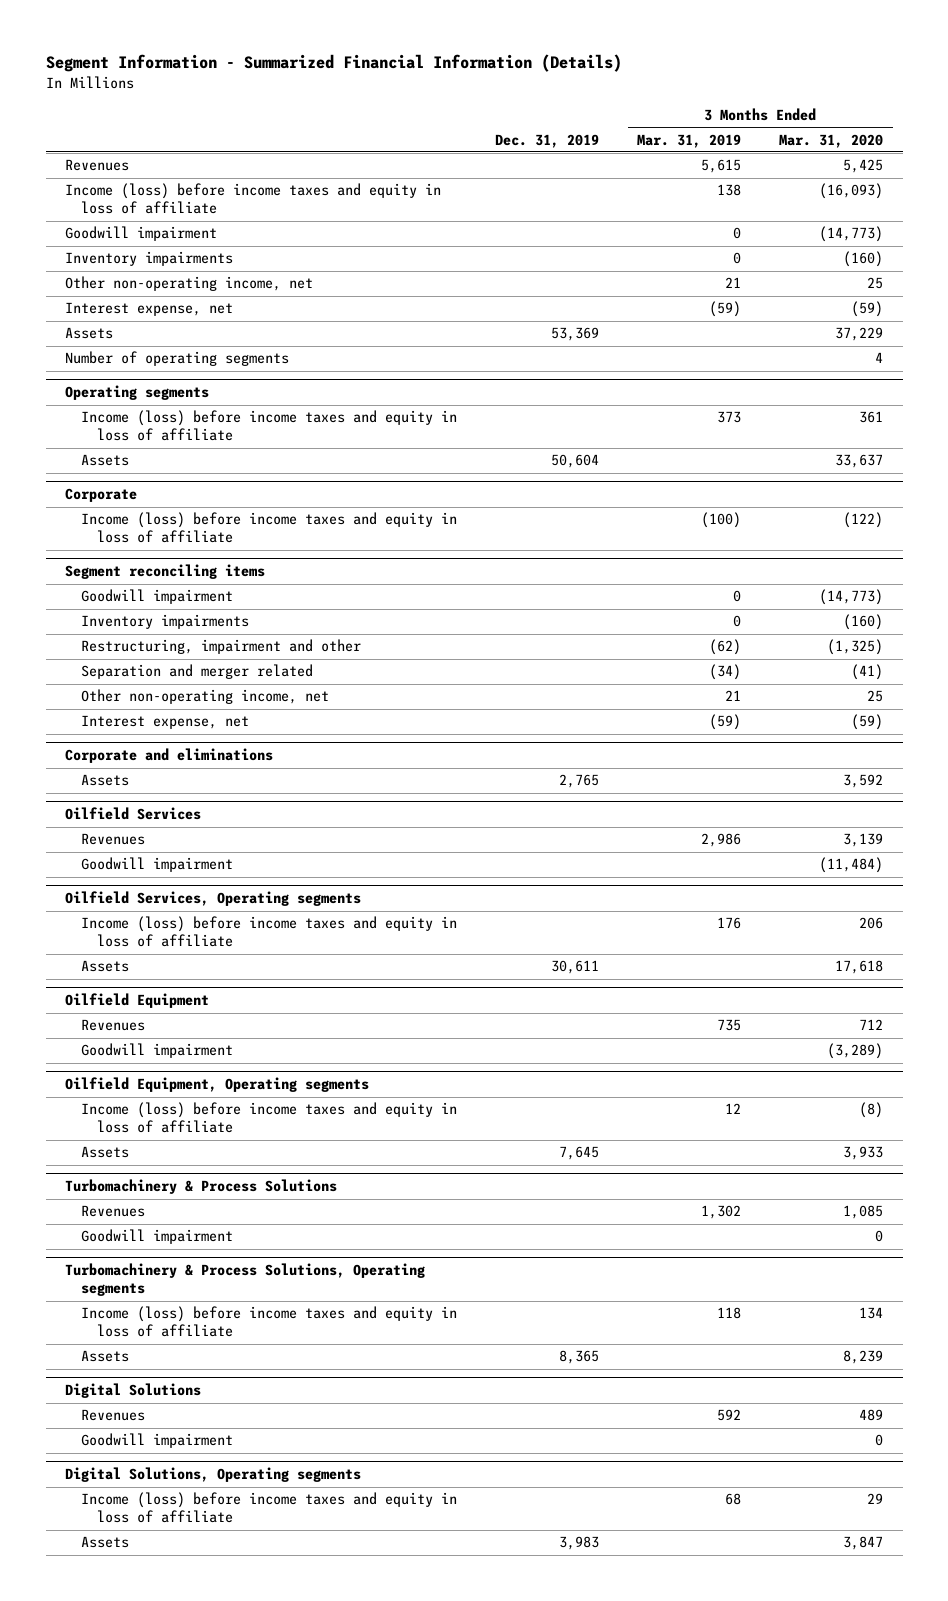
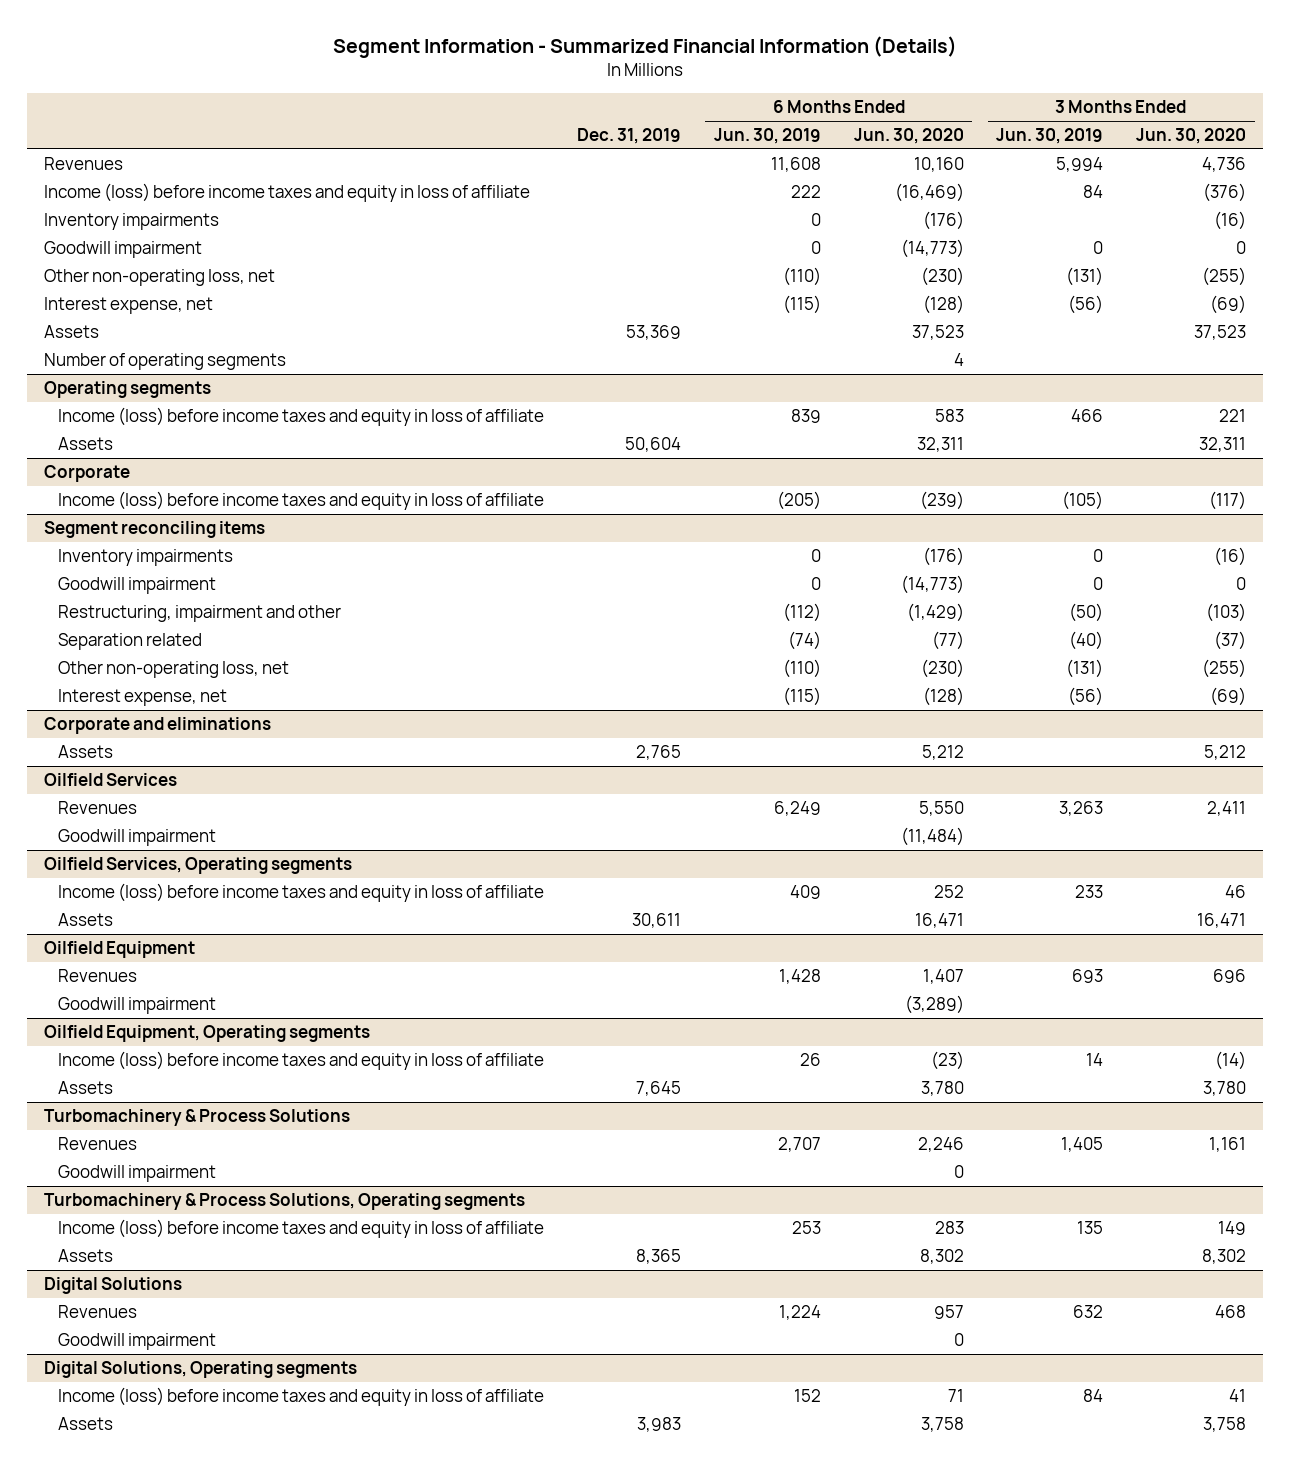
- | Dec. 31, 2019 | 3 Months Ended Mar. 31, 2019 | 3 Months Ended Mar. 31, 2020
+ | Dec. 31, 2019 | 6 Months Ended Jun. 30, 2019 | 6 Months Ended Jun. 30, 2020 | 3 Months Ended Jun. 30, 2019 | 3 Months Ended Jun. 30, 2020
- Other non-operating income, net | | 21 | 25
moved down: Goodwill impairment | | 0 | (14,773) | 0 | 0
+ Other non-operating loss, net | | (110) | (230) | (131) | (255)
@ Segment reconciling items
moved down: Goodwill impairment | | 0 | (14,773) | 0 | 0
- Separation and merger related | | (34) | (41)
- Other non-operating income, net | | 21 | 25
+ Separation related | | (74) | (77) | (40) | (37)
+ Other non-operating loss, net | | (110) | (230) | (131) | (255)

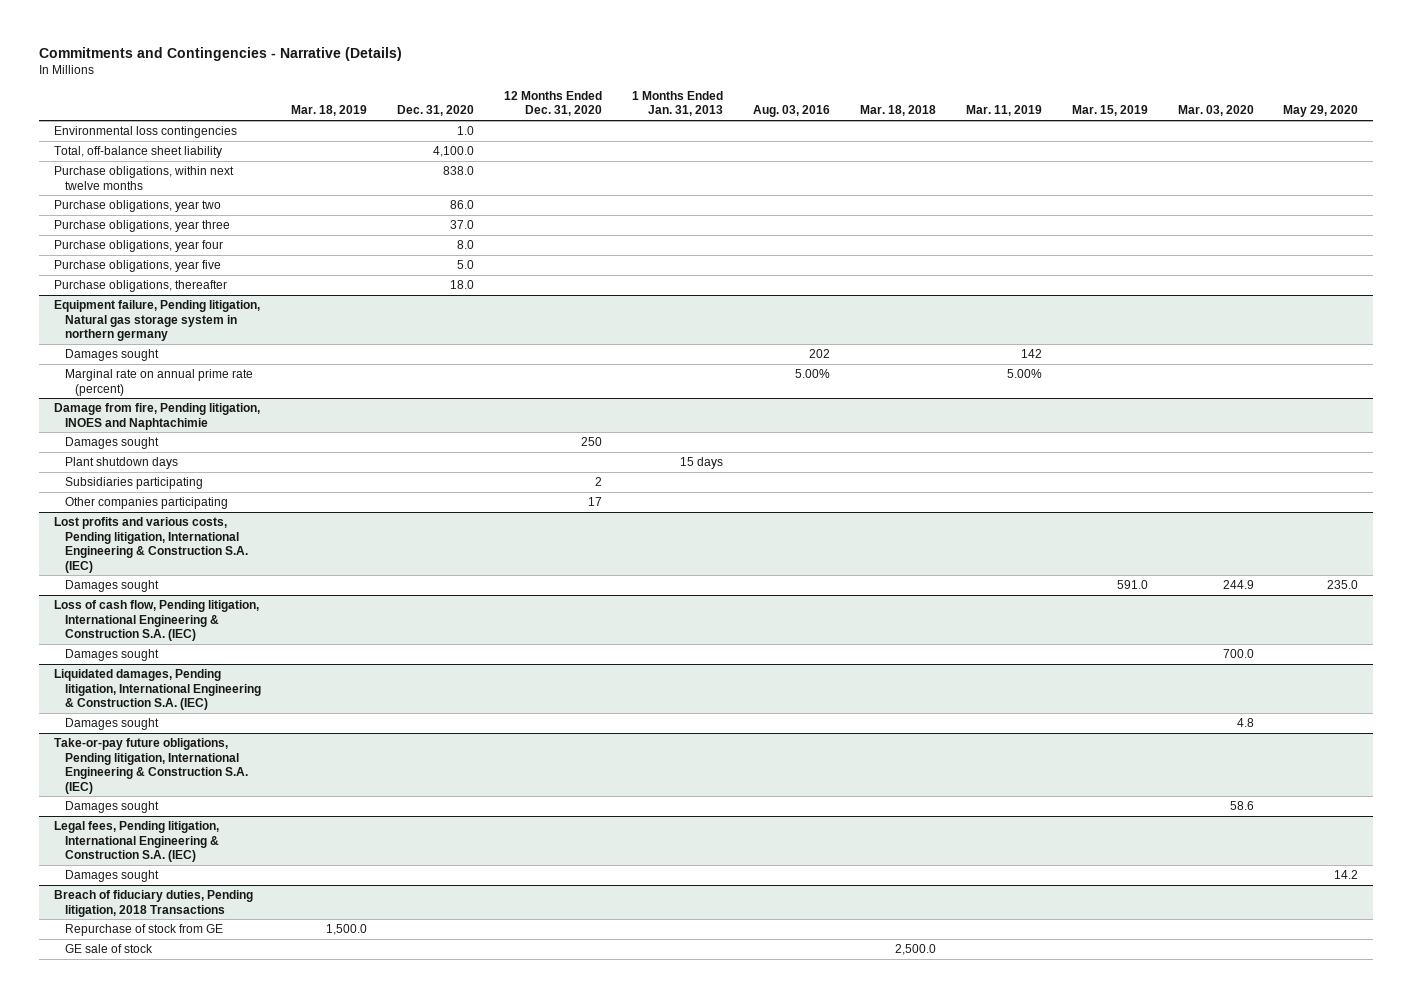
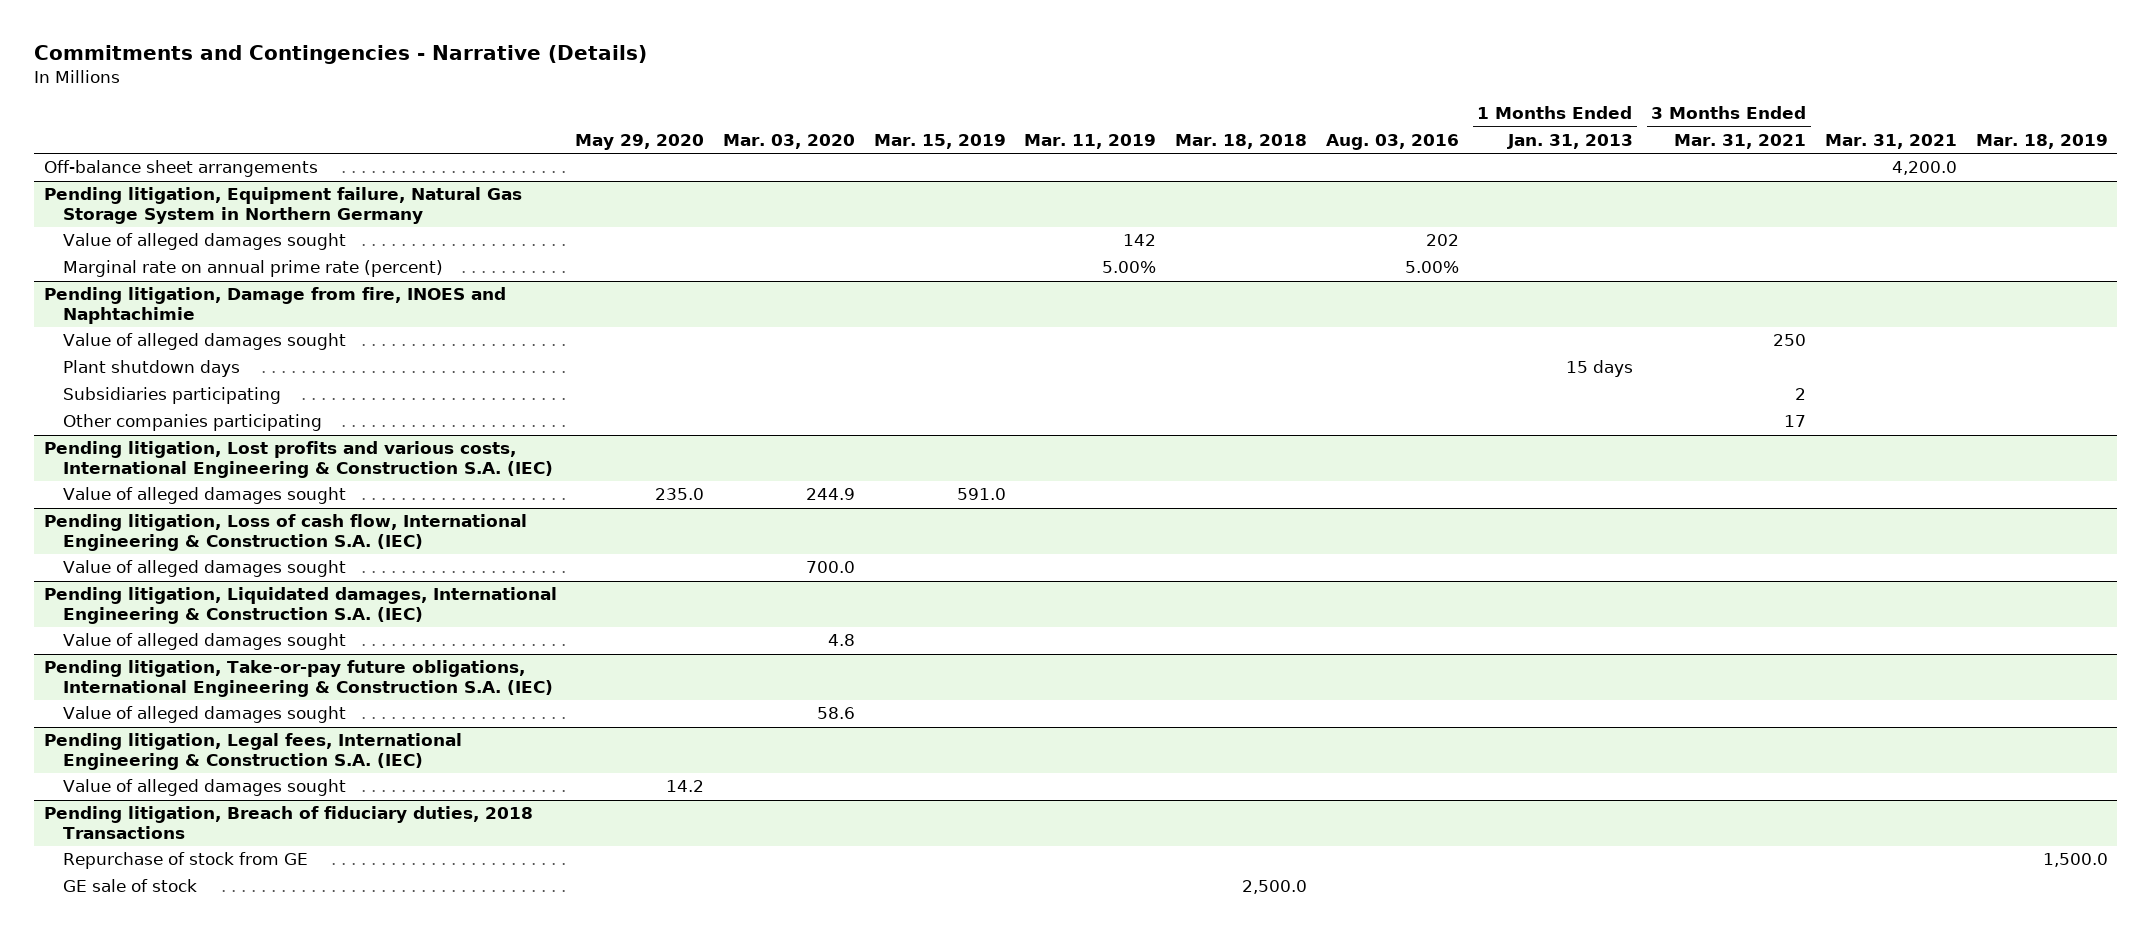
- | Mar. 18, 2019 | Dec. 31, 2020 | 12 Months Ended Dec. 31, 2020 | 1 Months Ended Jan. 31, 2013 | Aug. 03, 2016 | Mar. 18, 2018 | Mar. 11, 2019 | Mar. 15, 2019 | Mar. 03, 2020 | May 29, 2020
+ | May 29, 2020 | Mar. 03, 2020 | Mar. 15, 2019 | Mar. 11, 2019 | Mar. 18, 2018 | Aug. 03, 2016 | 1 Months Ended Jan. 31, 2013 | 3 Months Ended Mar. 31, 2021 | Mar. 31, 2021 | Mar. 18, 2019
- Environmental loss contingencies | | 1.0 | | | | | | | |
- Total, off-balance sheet liability | | 4,100.0 | | | | | | | |
- Purchase obligations, within next twelve months | | 838.0 | | | | | | | |
- Purchase obligations, year two | | 86.0 | | | | | | | |
- Purchase obligations, year three | | 37.0 | | | | | | | |
- Purchase obligations, year four | | 8.0 | | | | | | | |
- Purchase obligations, year five | | 5.0 | | | | | | | |
- Purchase obligations, thereafter | | 18.0 | | | | | | | |
- Equipment failure, Pending litigation, Natural gas storage system in northern germany
- Damages sought | | | | | 202 | | 142 | | |
+ Off-balance sheet arrangements | | | | | | | | | 4,200.0 |
+ Pending litigation, Equipment failure, Natural Gas Storage System in Northern Germany
+ Value of alleged damages sought | | | | 142 | | 202 | | | |
- Damage from fire, Pending litigation, INOES and Naphtachimie
- Damages sought | | | 250 | | | | | | |
+ Pending litigation, Damage from fire, INOES and Naphtachimie
+ Value of alleged damages sought | | | | | | | | 250 | |
- Lost profits and various costs, Pending litigation, International Engineering & Construction S.A. (IEC)
- Damages sought | | | | | | | | 591.0 | 244.9 | 235.0
- Loss of cash flow, Pending litigation, International Engineering & Construction S.A. (IEC)
- Damages sought | | | | | | | | | 700.0 |
- Liquidated damages, Pending litigation, International Engineering & Construction S.A. (IEC)
- Damages sought | | | | | | | | | 4.8 |
- Take-or-pay future obligations, Pending litigation, International Engineering & Construction S.A. (IEC)
- Damages sought | | | | | | | | | 58.6 |
- Legal fees, Pending litigation, International Engineering & Construction S.A. (IEC)
- Damages sought | | | | | | | | | | 14.2
- Breach of fiduciary duties, Pending litigation, 2018 Transactions
+ Pending litigation, Lost profits and various costs, International Engineering & Construction S.A. (IEC)
+ Value of alleged damages sought | 235.0 | 244.9 | 591.0 | | | | | | |
+ Pending litigation, Loss of cash flow, International Engineering & Construction S.A. (IEC)
+ Value of alleged damages sought | | 700.0 | | | | | | | |
+ Pending litigation, Liquidated damages, International Engineering & Construction S.A. (IEC)
+ Value of alleged damages sought | | 4.8 | | | | | | | |
+ Pending litigation, Take-or-pay future obligations, International Engineering & Construction S.A. (IEC)
+ Value of alleged damages sought | | 58.6 | | | | | | | |
+ Pending litigation, Legal fees, International Engineering & Construction S.A. (IEC)
+ Value of alleged damages sought | 14.2 | | | | | | | | |
+ Pending litigation, Breach of fiduciary duties, 2018 Transactions

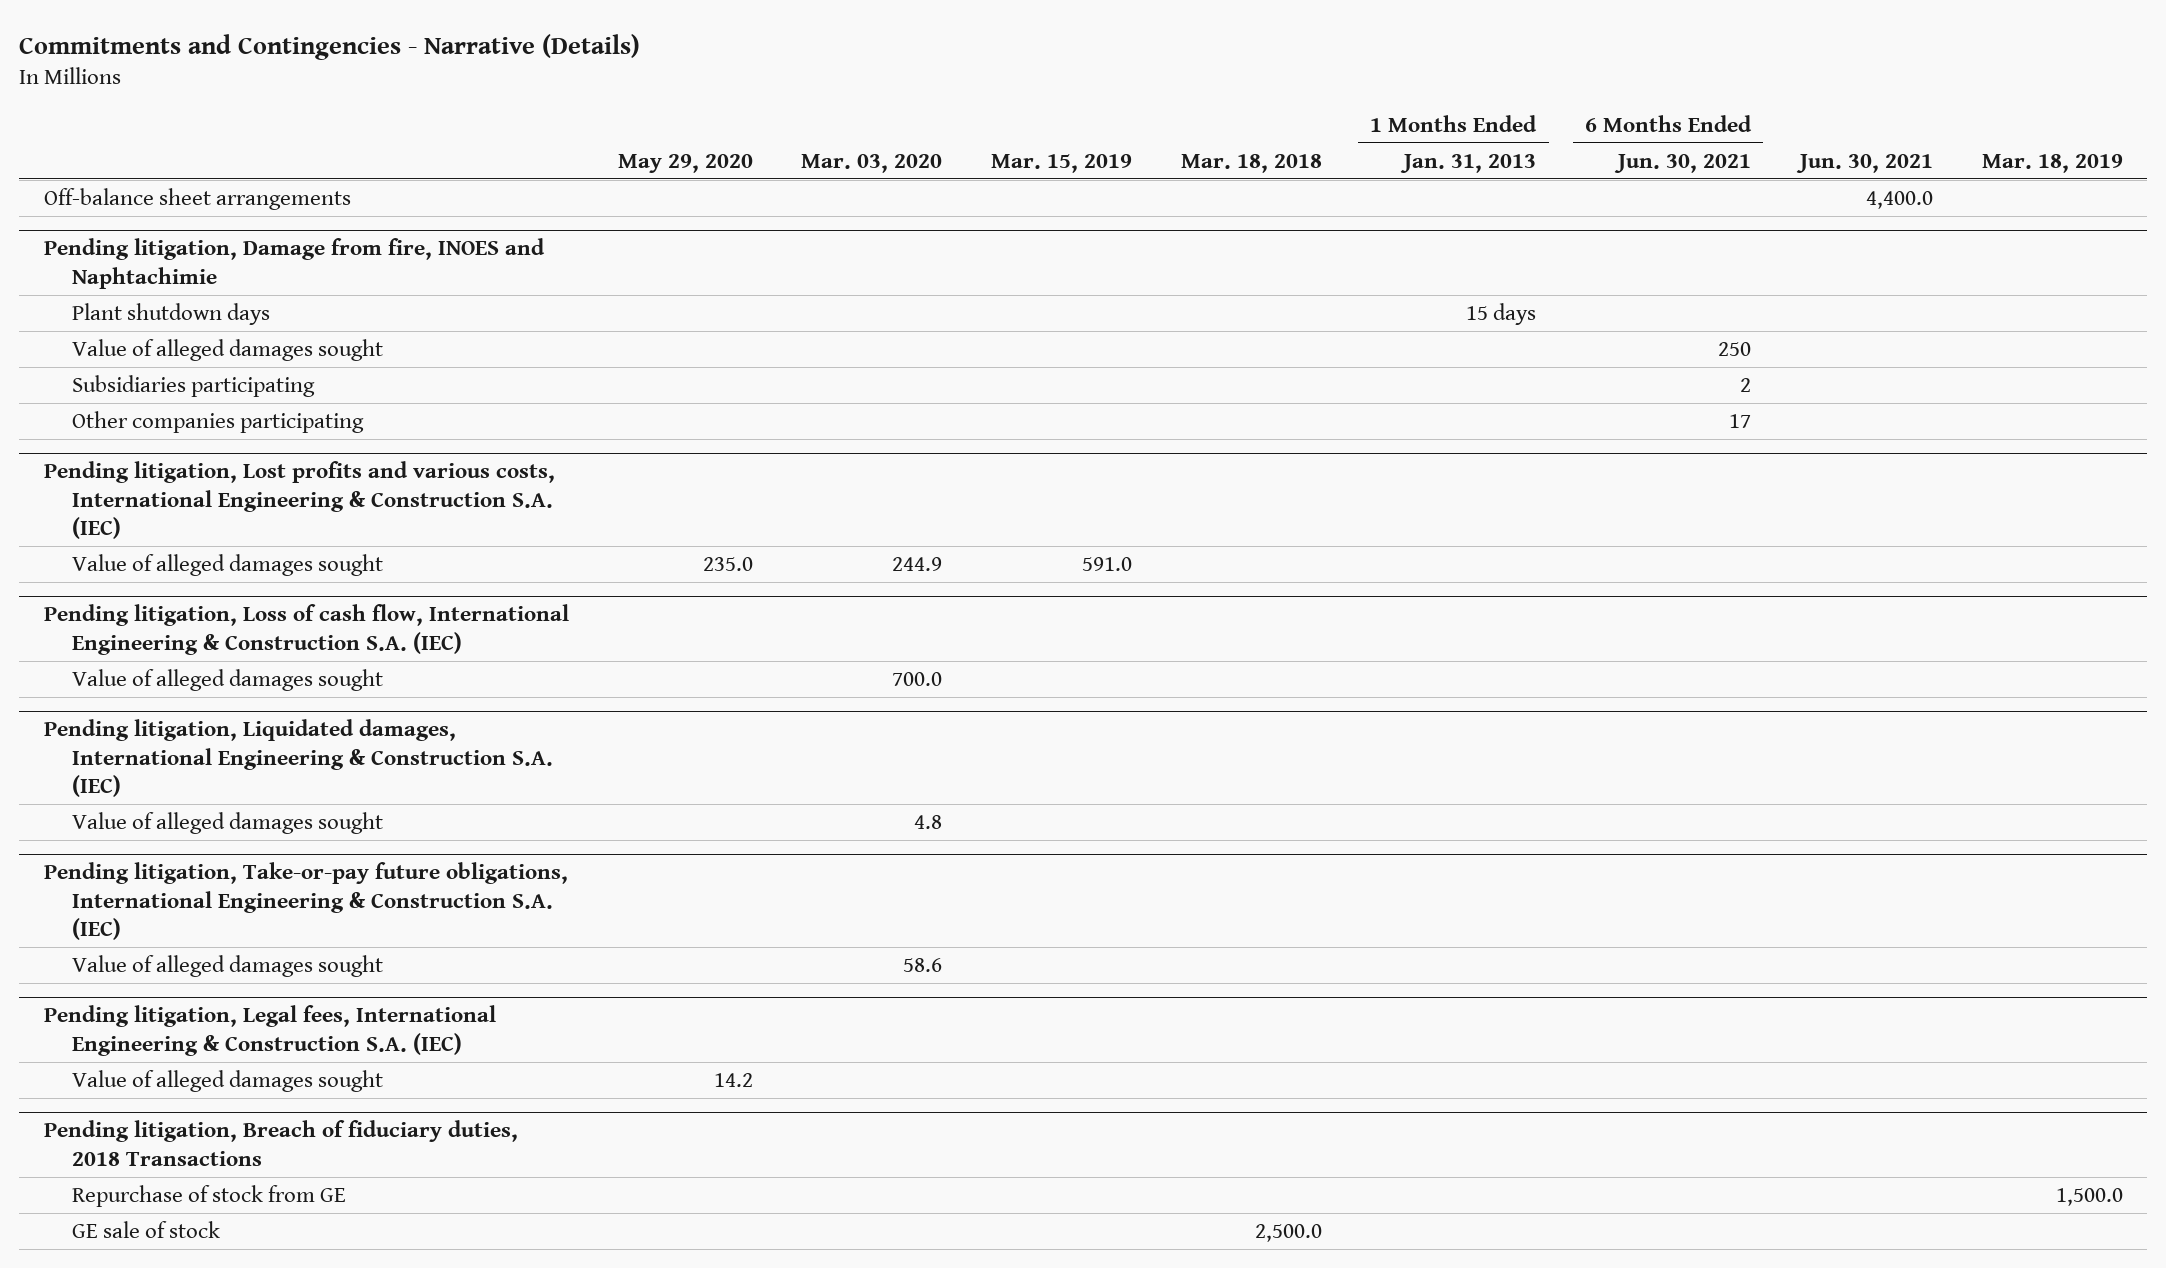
- | May 29, 2020 | Mar. 03, 2020 | Mar. 15, 2019 | Mar. 11, 2019 | Mar. 18, 2018 | Aug. 03, 2016 | 1 Months Ended Jan. 31, 2013 | 3 Months Ended Mar. 31, 2021 | Mar. 31, 2021 | Mar. 18, 2019
+ | May 29, 2020 | Mar. 03, 2020 | Mar. 15, 2019 | Mar. 18, 2018 | 1 Months Ended Jan. 31, 2013 | 6 Months Ended Jun. 30, 2021 | Jun. 30, 2021 | Mar. 18, 2019
- Pending litigation, Equipment failure, Natural Gas Storage System in Northern Germany
- Value of alleged damages sought | | | | 142 | | 202 | | | |
- Marginal rate on annual prime rate (percent) | | | | 5.00% | | 5.00% | | | |
@ Pending litigation, Damage from fire, INOES and Naphtachimie
moved down: Value of alleged damages sought | | | | | | 250 | |

